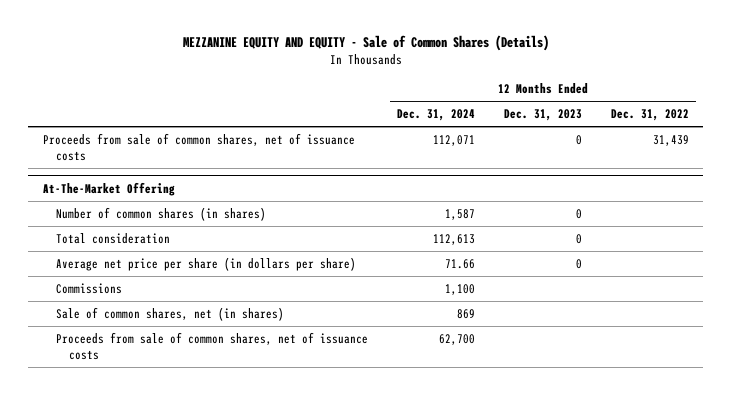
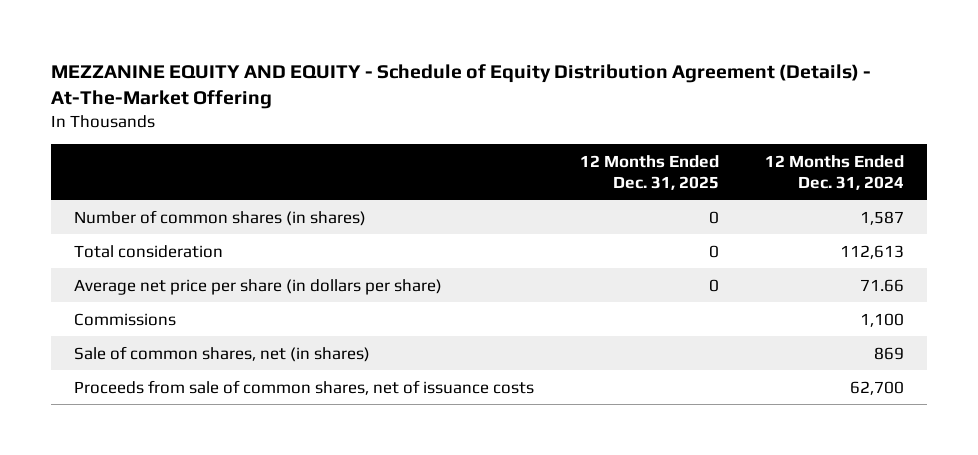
- MEZZANINE EQUITY AND EQUITY - Sale of Common Shares (Details)
+ MEZZANINE EQUITY AND EQUITY - Schedule of Equity Distribution Agreement (Details) - At-The-Market Offering
- | 12 Months Ended Dec. 31, 2024 | 12 Months Ended Dec. 31, 2023 | 12 Months Ended Dec. 31, 2022
+ | 12 Months Ended Dec. 31, 2025 | 12 Months Ended Dec. 31, 2024
- Proceeds from sale of common shares, net of issuance costs | 112,071 | 0 | 31,439
- At-The-Market Offering

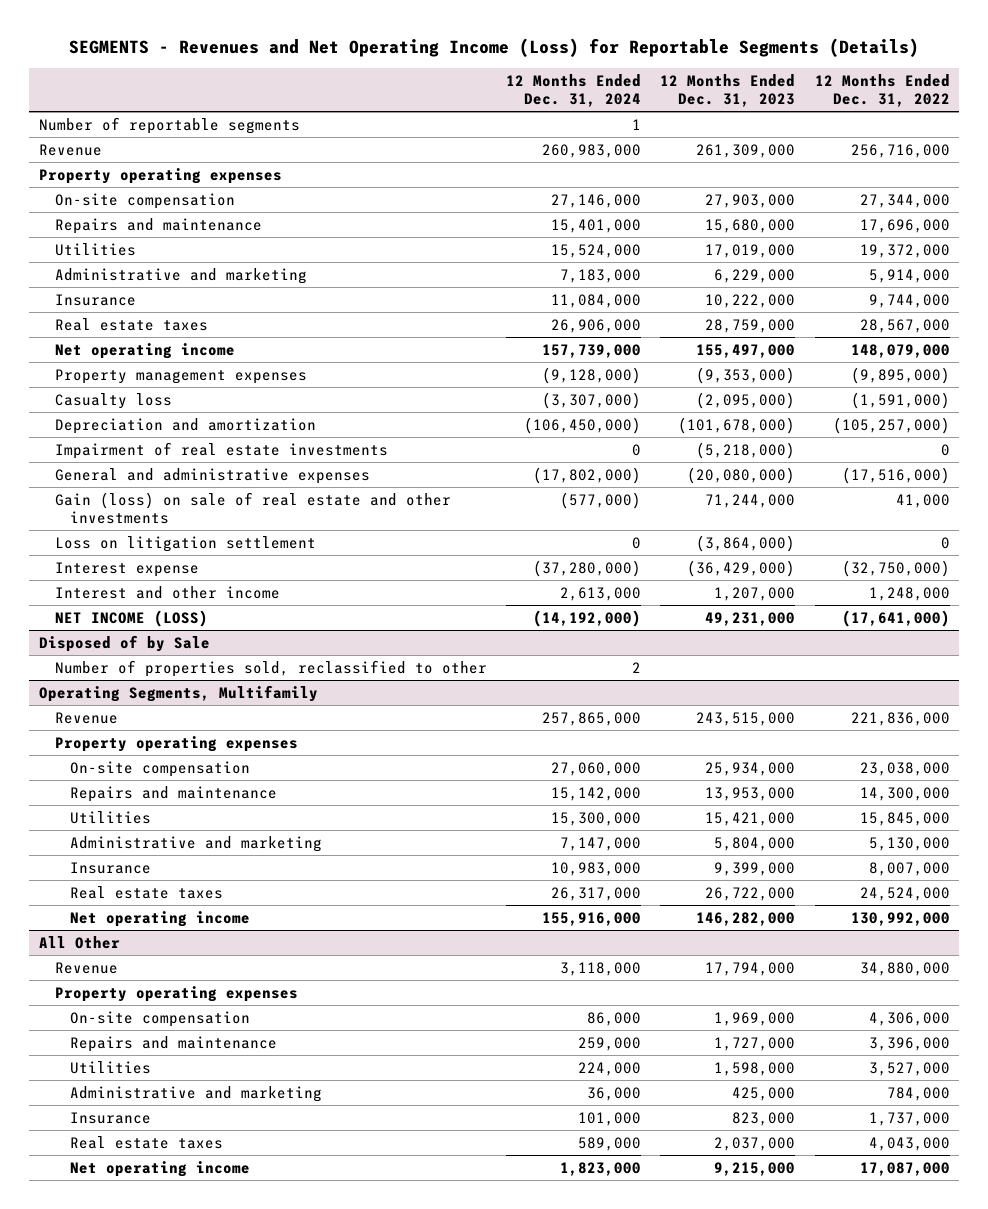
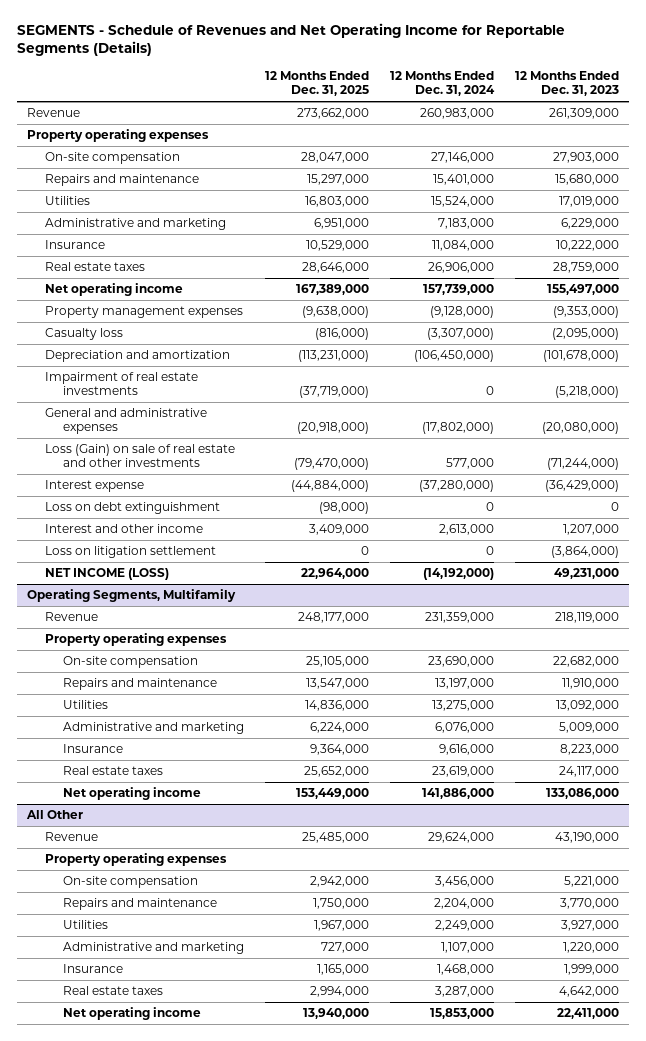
- SEGMENTS - Revenues and Net Operating Income (Loss) for Reportable Segments (Details)
+ SEGMENTS - Schedule of Revenues and Net Operating Income for Reportable Segments (Details)
- | 12 Months Ended Dec. 31, 2024 | 12 Months Ended Dec. 31, 2023 | 12 Months Ended Dec. 31, 2022
+ | 12 Months Ended Dec. 31, 2025 | 12 Months Ended Dec. 31, 2024 | 12 Months Ended Dec. 31, 2023
- Number of reportable segments | 1 | |
- Gain (loss) on sale of real estate and other investments | (577,000) | 71,244,000 | 41,000
+ Loss (Gain) on sale of real estate and other investments | (79,470,000) | 577,000 | (71,244,000)
+ Loss on debt extinguishment | (98,000) | 0 | 0
moved down: Loss on litigation settlement | 0 | 0 | (3,864,000)
- Disposed of by Sale
- Number of properties sold, reclassified to other | 2 | |
@ Operating Segments, Multifamily
- Revenue | 257,865,000 | 243,515,000 | 221,836,000
+ Revenue | 248,177,000 | 231,359,000 | 218,119,000
- On-site compensation | 27,060,000 | 25,934,000 | 23,038,000
- Repairs and maintenance | 15,142,000 | 13,953,000 | 14,300,000
- Utilities | 15,300,000 | 15,421,000 | 15,845,000
- Administrative and marketing | 7,147,000 | 5,804,000 | 5,130,000
- Insurance | 10,983,000 | 9,399,000 | 8,007,000
- Real estate taxes | 26,317,000 | 26,722,000 | 24,524,000
- Net operating income | 155,916,000 | 146,282,000 | 130,992,000
+ On-site compensation | 25,105,000 | 23,690,000 | 22,682,000
+ Repairs and maintenance | 13,547,000 | 13,197,000 | 11,910,000
+ Utilities | 14,836,000 | 13,275,000 | 13,092,000
+ Administrative and marketing | 6,224,000 | 6,076,000 | 5,009,000
+ Insurance | 9,364,000 | 9,616,000 | 8,223,000
+ Real estate taxes | 25,652,000 | 23,619,000 | 24,117,000
+ Net operating income | 153,449,000 | 141,886,000 | 133,086,000
@ All Other
- Revenue | 3,118,000 | 17,794,000 | 34,880,000
+ Revenue | 25,485,000 | 29,624,000 | 43,190,000
- On-site compensation | 86,000 | 1,969,000 | 4,306,000
- Repairs and maintenance | 259,000 | 1,727,000 | 3,396,000
- Utilities | 224,000 | 1,598,000 | 3,527,000
- Administrative and marketing | 36,000 | 425,000 | 784,000
- Insurance | 101,000 | 823,000 | 1,737,000
- Real estate taxes | 589,000 | 2,037,000 | 4,043,000
- Net operating income | 1,823,000 | 9,215,000 | 17,087,000
+ On-site compensation | 2,942,000 | 3,456,000 | 5,221,000
+ Repairs and maintenance | 1,750,000 | 2,204,000 | 3,770,000
+ Utilities | 1,967,000 | 2,249,000 | 3,927,000
+ Administrative and marketing | 727,000 | 1,107,000 | 1,220,000
+ Insurance | 1,165,000 | 1,468,000 | 1,999,000
+ Real estate taxes | 2,994,000 | 3,287,000 | 4,642,000
+ Net operating income | 13,940,000 | 15,853,000 | 22,411,000

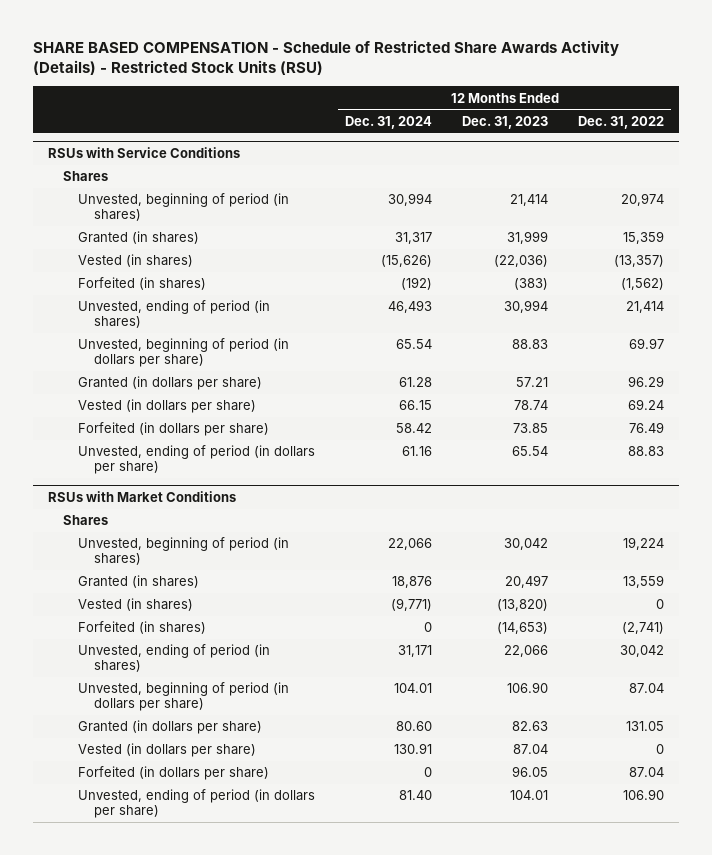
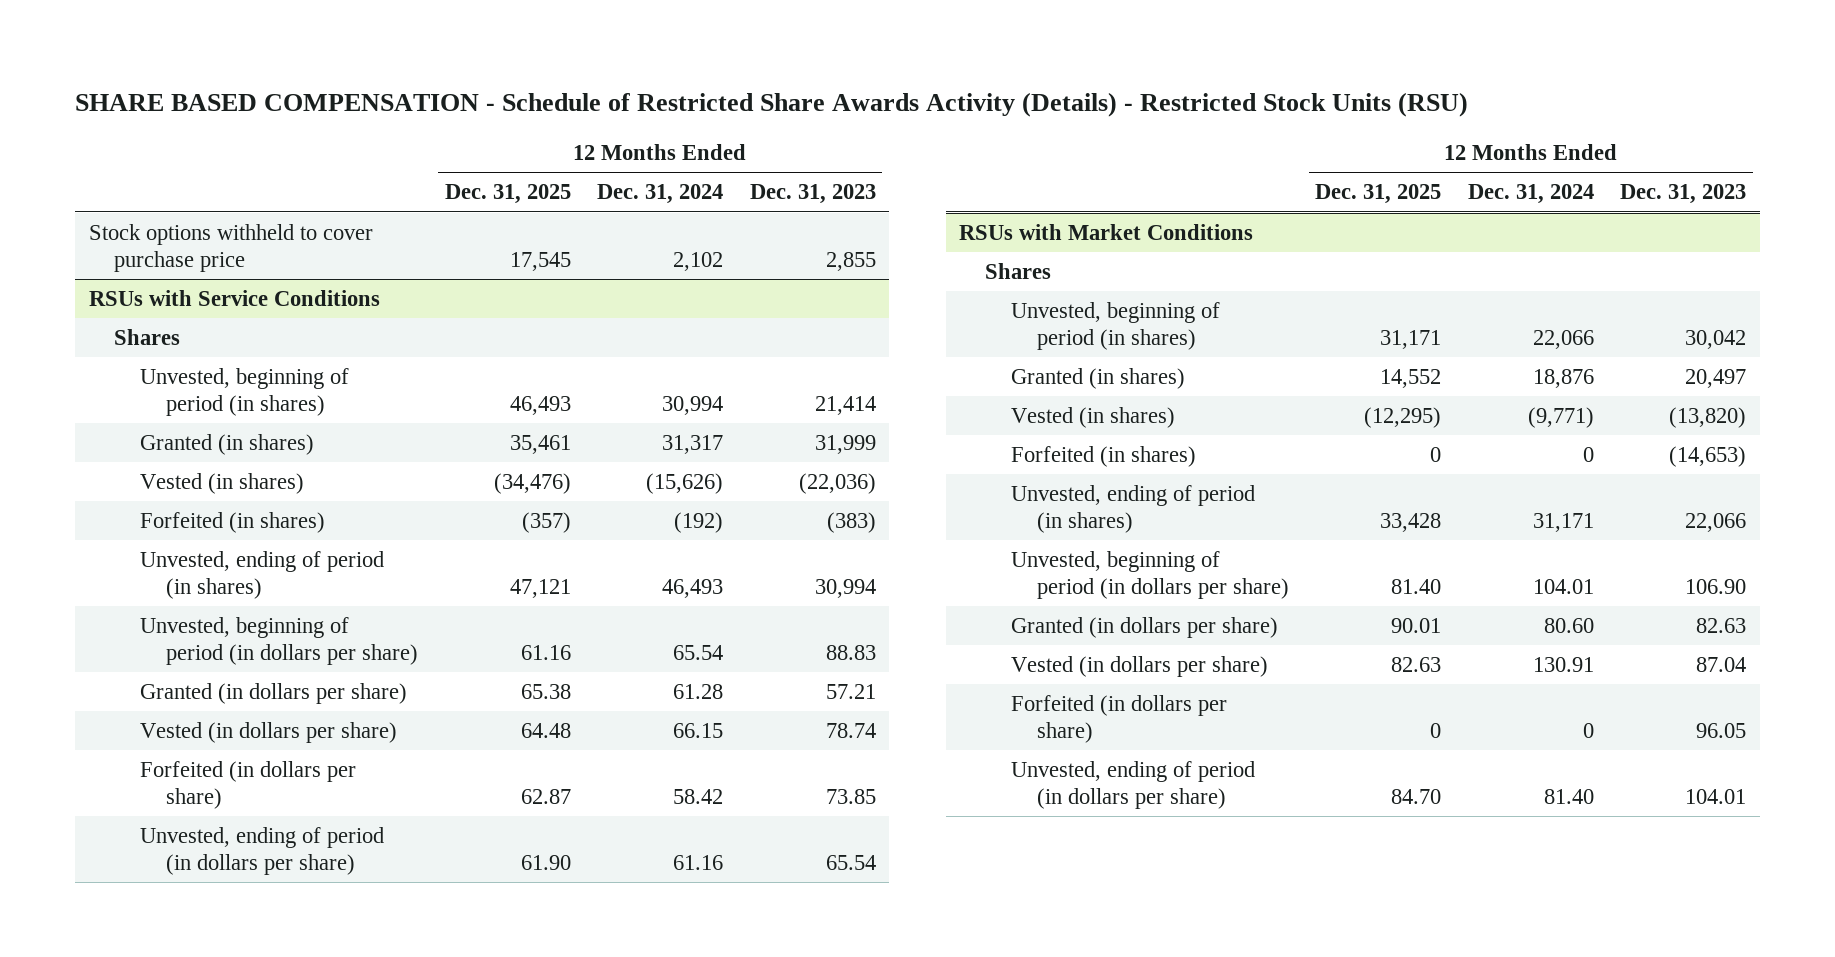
- | 12 Months Ended Dec. 31, 2024 | 12 Months Ended Dec. 31, 2023 | 12 Months Ended Dec. 31, 2022
+ | 12 Months Ended Dec. 31, 2025 | 12 Months Ended Dec. 31, 2024 | 12 Months Ended Dec. 31, 2023
+ Stock options withheld to cover purchase price | 17,545 | 2,102 | 2,855

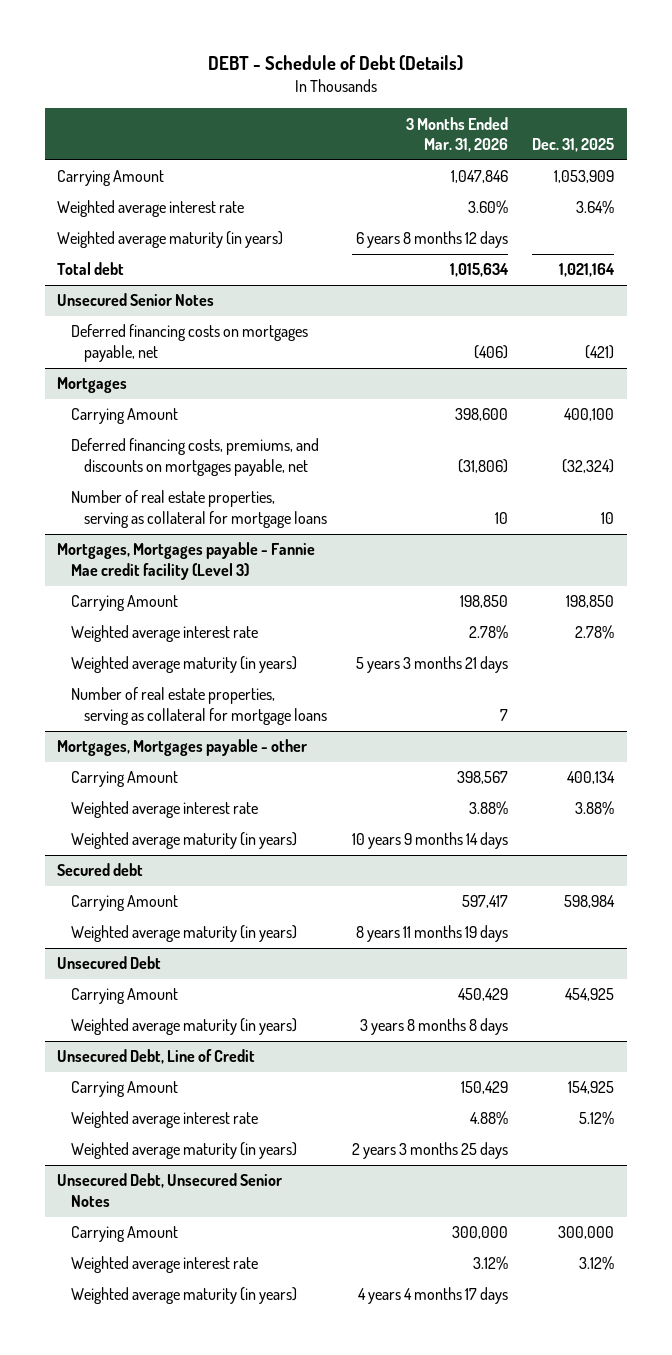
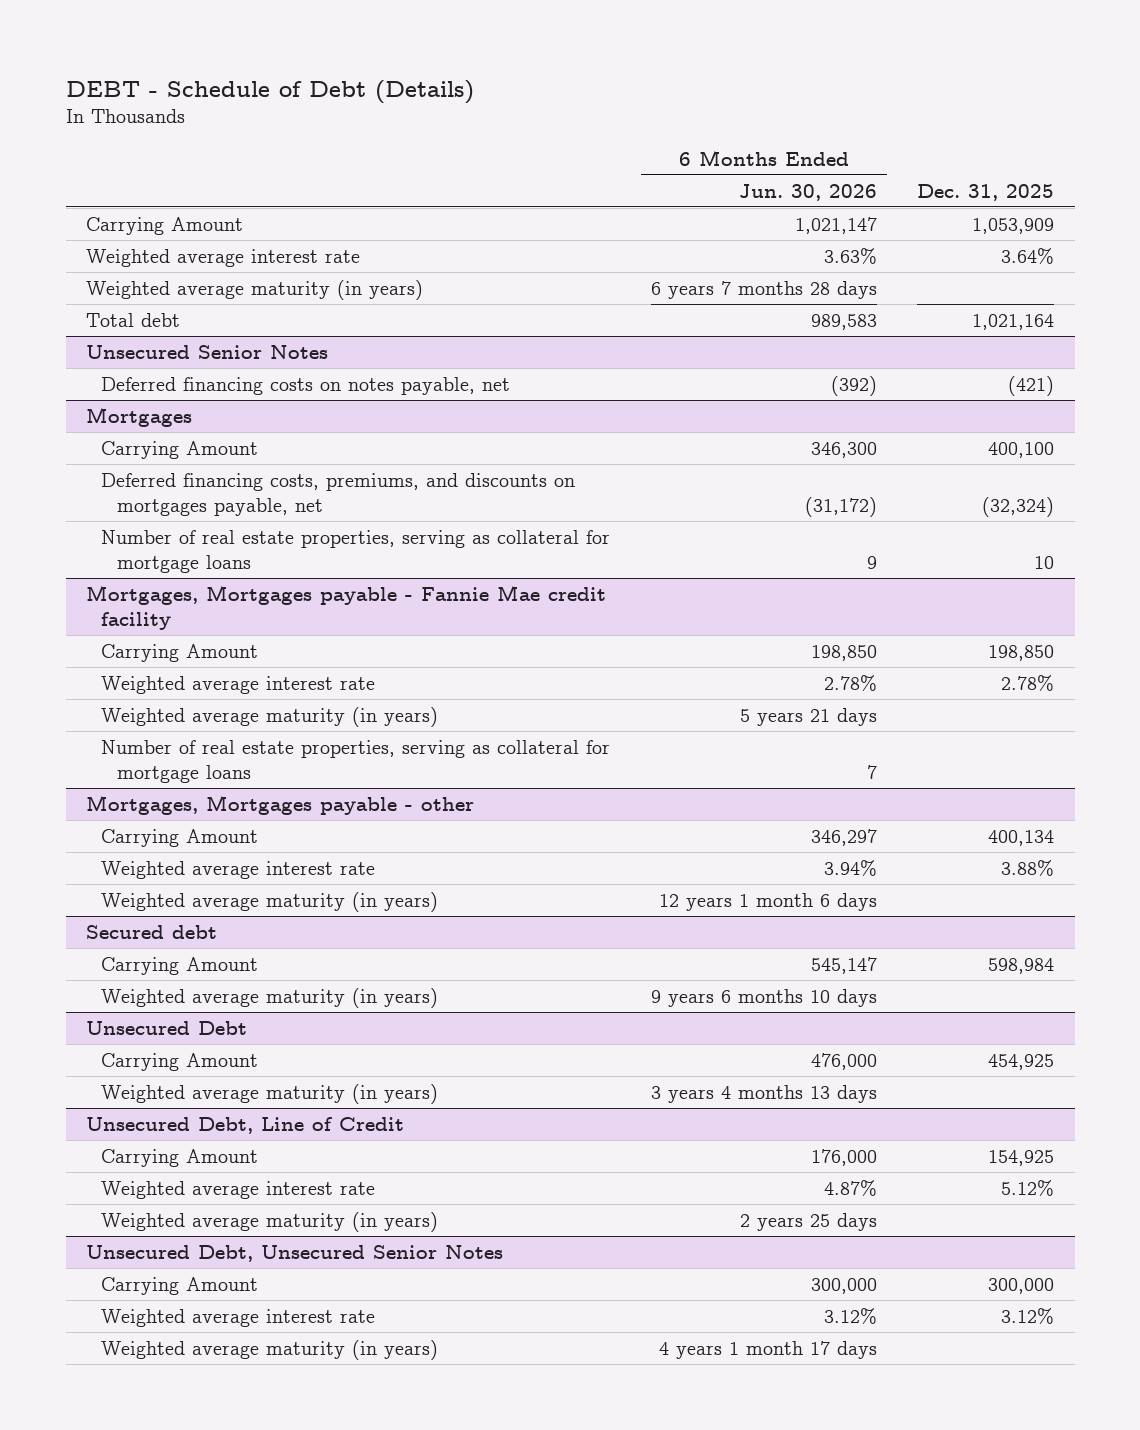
- | 3 Months Ended Mar. 31, 2026 | Dec. 31, 2025
+ | 6 Months Ended Jun. 30, 2026 | Dec. 31, 2025
@ Unsecured Senior Notes
- Deferred financing costs on mortgages payable, net | (406) | (421)
+ Deferred financing costs on notes payable, net | (392) | (421)
- Mortgages, Mortgages payable - Fannie Mae credit facility (Level 3)
+ Mortgages, Mortgages payable - Fannie Mae credit facility

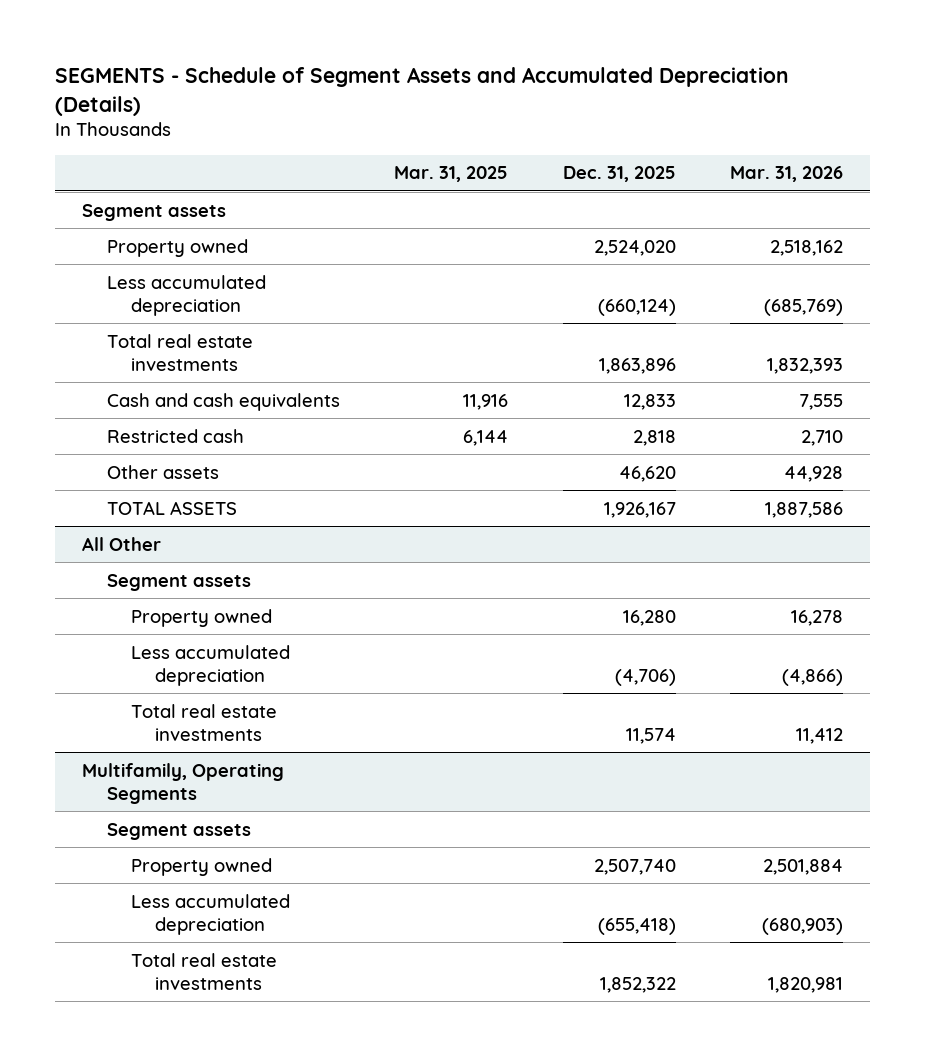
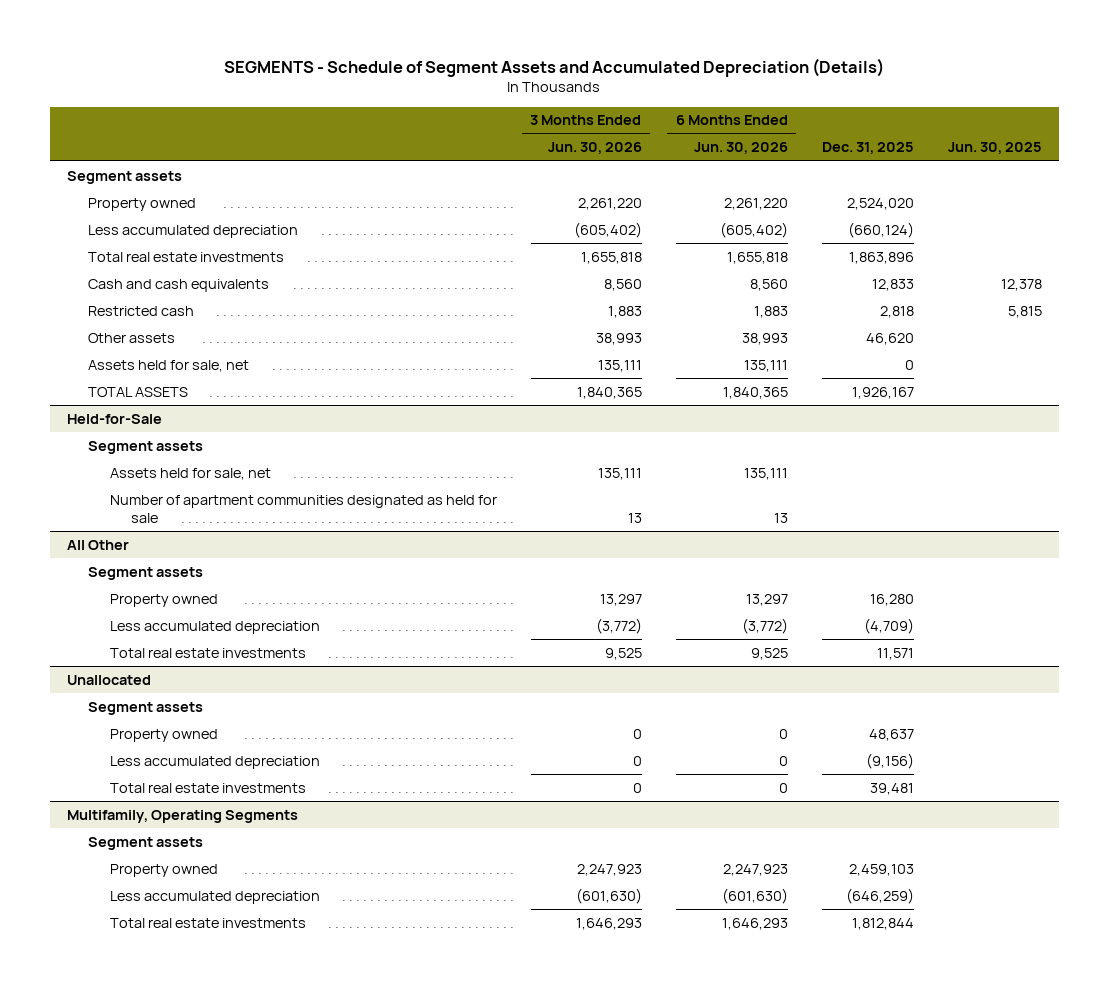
- | Mar. 31, 2025 | Dec. 31, 2025 | Mar. 31, 2026
+ | 3 Months Ended Jun. 30, 2026 | 6 Months Ended Jun. 30, 2026 | Dec. 31, 2025 | Jun. 30, 2025
+ Assets held for sale, net | 135,111 | 135,111 | 0 |
+ Held-for-Sale
+ Segment assets
+ Assets held for sale, net | 135,111 | 135,111 | |
+ Number of apartment communities designated as held for sale | 13 | 13 | |
@ All Other
- Less accumulated depreciation | | (4,706) | (4,866)
- Total real estate investments | | 11,574 | 11,412
+ Less accumulated depreciation | (3,772) | (3,772) | (4,709) |
+ Total real estate investments | 9,525 | 9,525 | 11,571 |
+ Unallocated
+ Segment assets
+ Property owned | 0 | 0 | 48,637 |
+ Less accumulated depreciation | 0 | 0 | (9,156) |
+ Total real estate investments | 0 | 0 | 39,481 |
@ Multifamily, Operating Segments
- Property owned | | 2,507,740 | 2,501,884
- Less accumulated depreciation | | (655,418) | (680,903)
- Total real estate investments | | 1,852,322 | 1,820,981
+ Property owned | 2,247,923 | 2,247,923 | 2,459,103 |
+ Less accumulated depreciation | (601,630) | (601,630) | (646,259) |
+ Total real estate investments | 1,646,293 | 1,646,293 | 1,812,844 |

